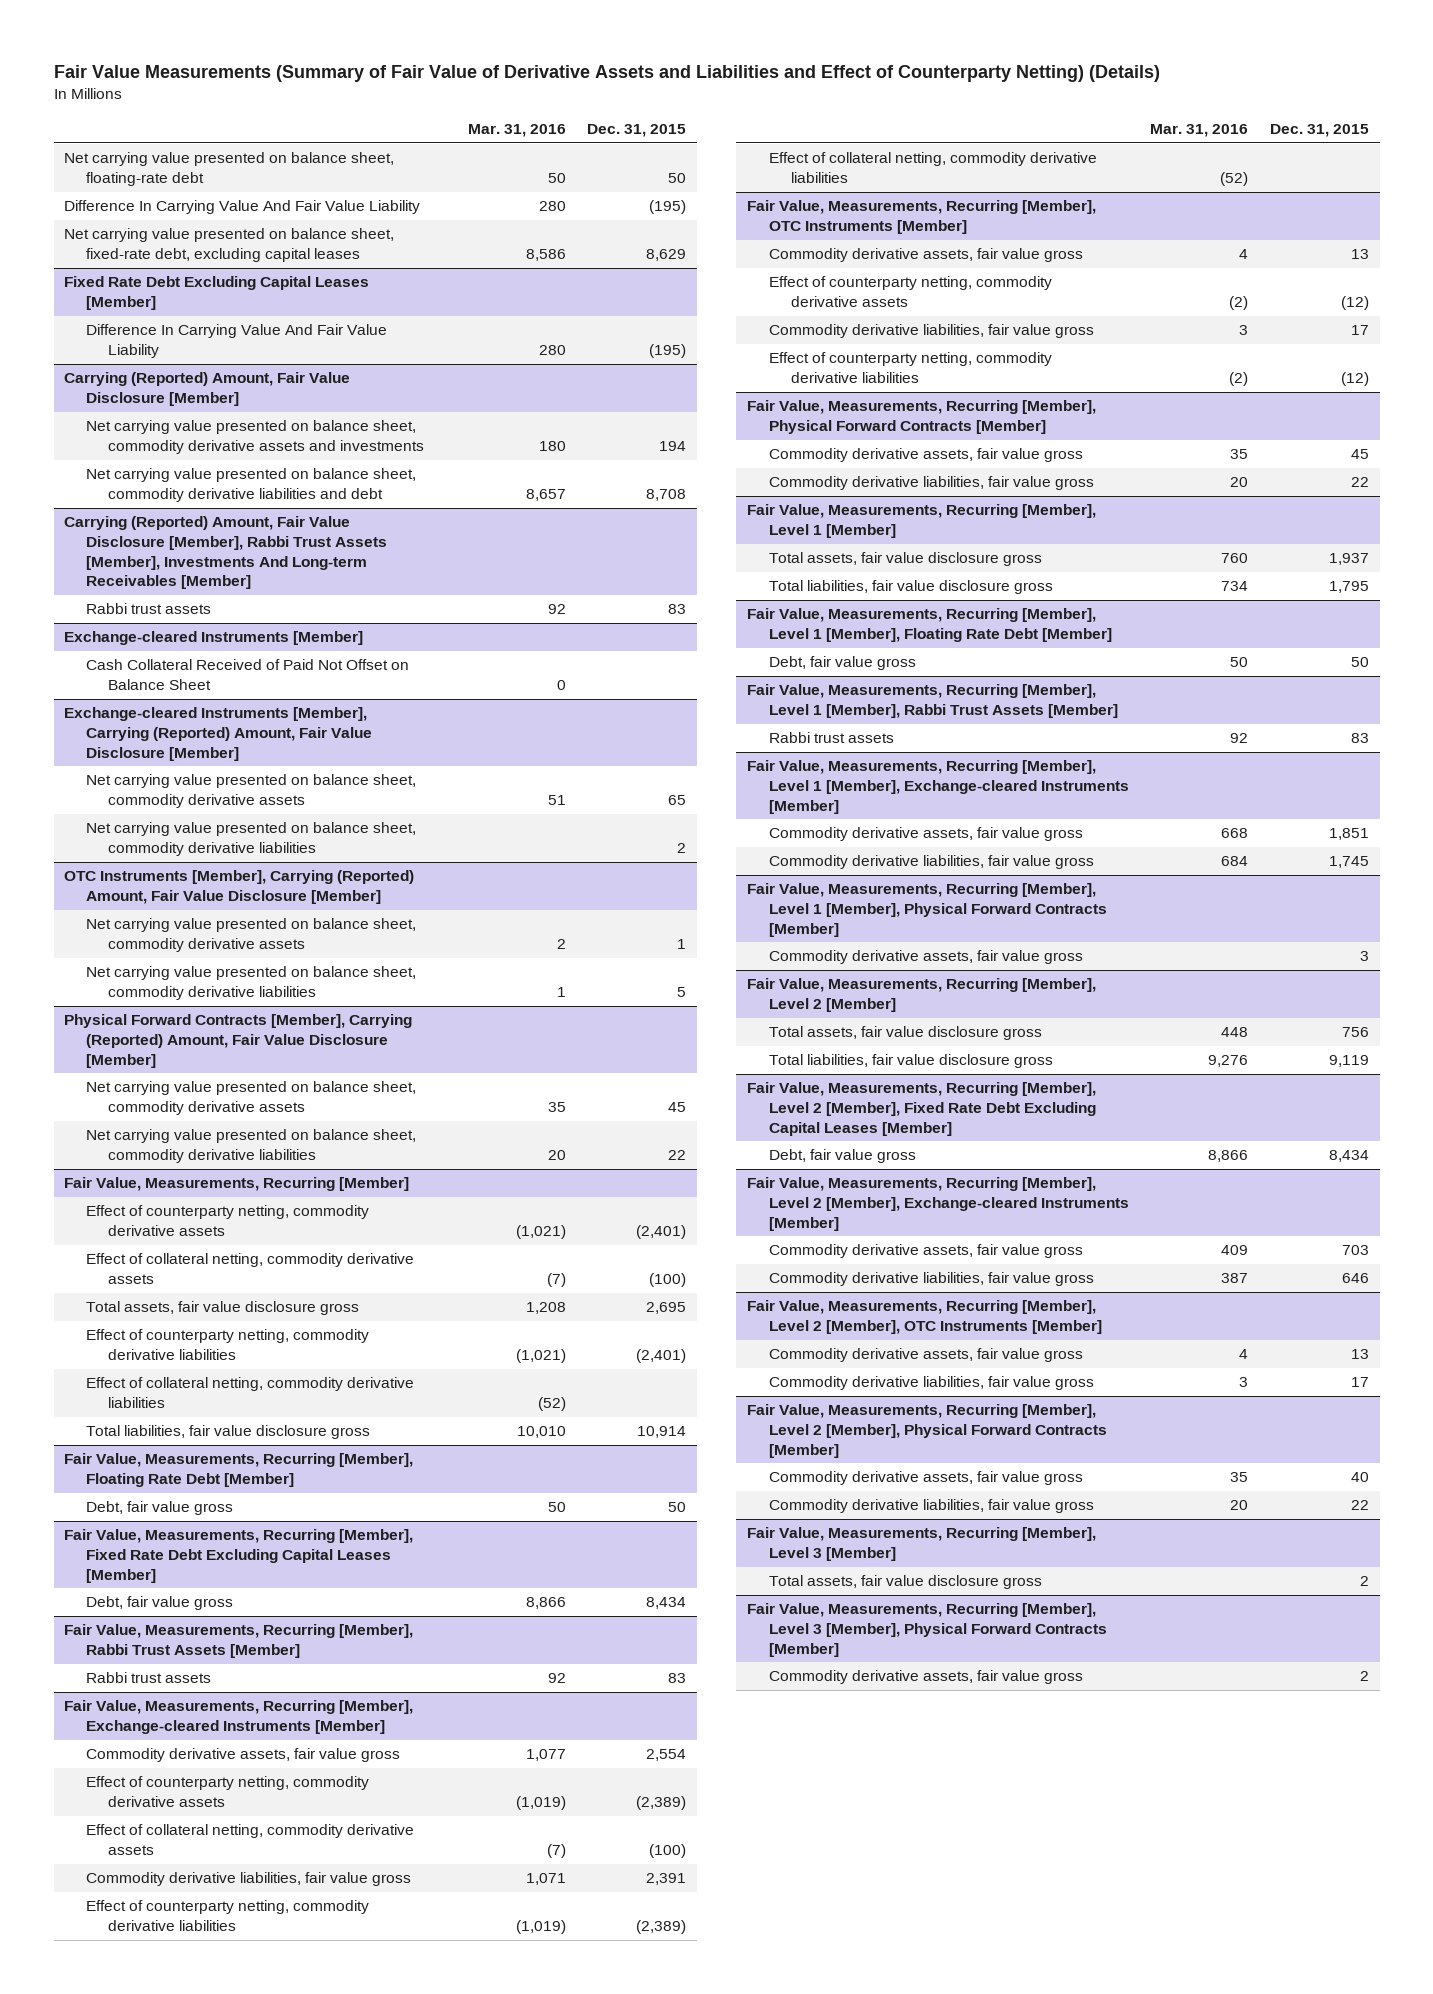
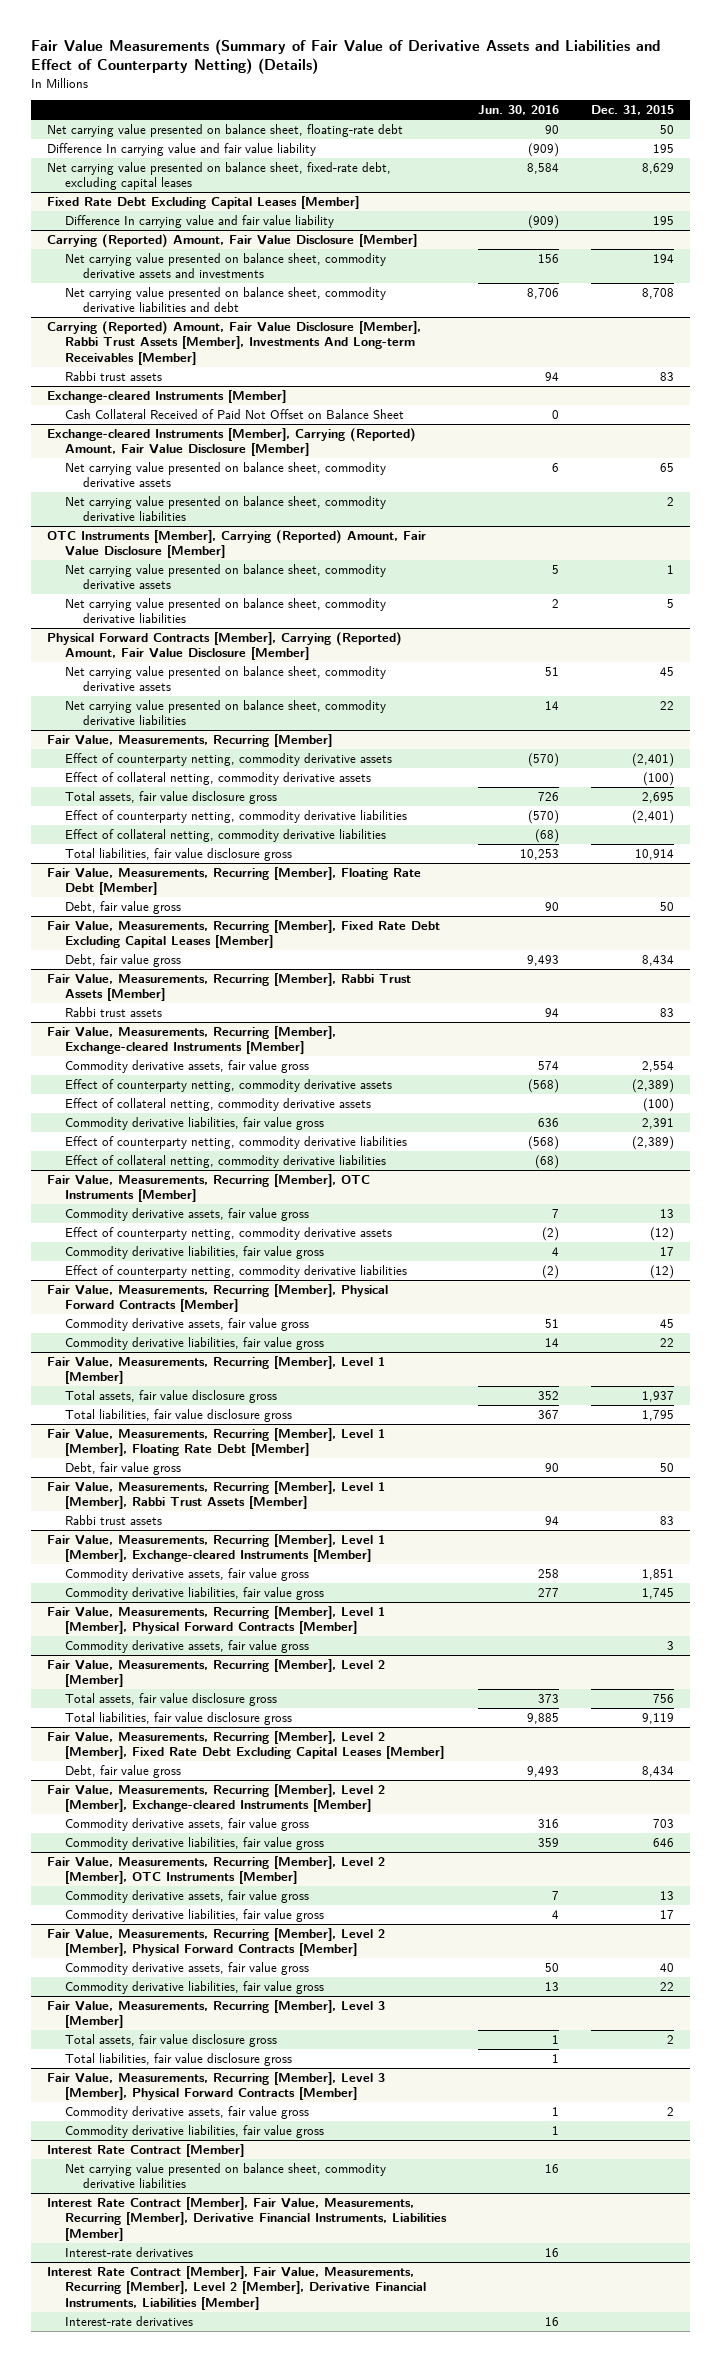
- | Mar. 31, 2016 | Dec. 31, 2015
+ | Jun. 30, 2016 | Dec. 31, 2015
- Difference In Carrying Value And Fair Value Liability | 280 | (195)
+ Difference In carrying value and fair value liability | (909) | 195
@ Fixed Rate Debt Excluding Capital Leases [Member]
- Difference In Carrying Value And Fair Value Liability | 280 | (195)
+ Difference In carrying value and fair value liability | (909) | 195
@ Fair Value, Measurements, Recurring [Member], Level 3 [Member]
+ Total liabilities, fair value disclosure gross | 1 |
@ Fair Value, Measurements, Recurring [Member], Level 3 [Member], Physical Forward Contracts [Member]
+ Commodity derivative liabilities, fair value gross | 1 |
+ Interest Rate Contract [Member]
+ Net carrying value presented on balance sheet, commodity derivative liabilities | 16 |
+ Interest Rate Contract [Member], Fair Value, Measurements, Recurring [Member], Derivative Financial Instruments, Liabilities [Member]
+ Interest-rate derivatives | 16 |
+ Interest Rate Contract [Member], Fair Value, Measurements, Recurring [Member], Level 2 [Member], Derivative Financial Instruments, Liabilities [Member]
+ Interest-rate derivatives | 16 |

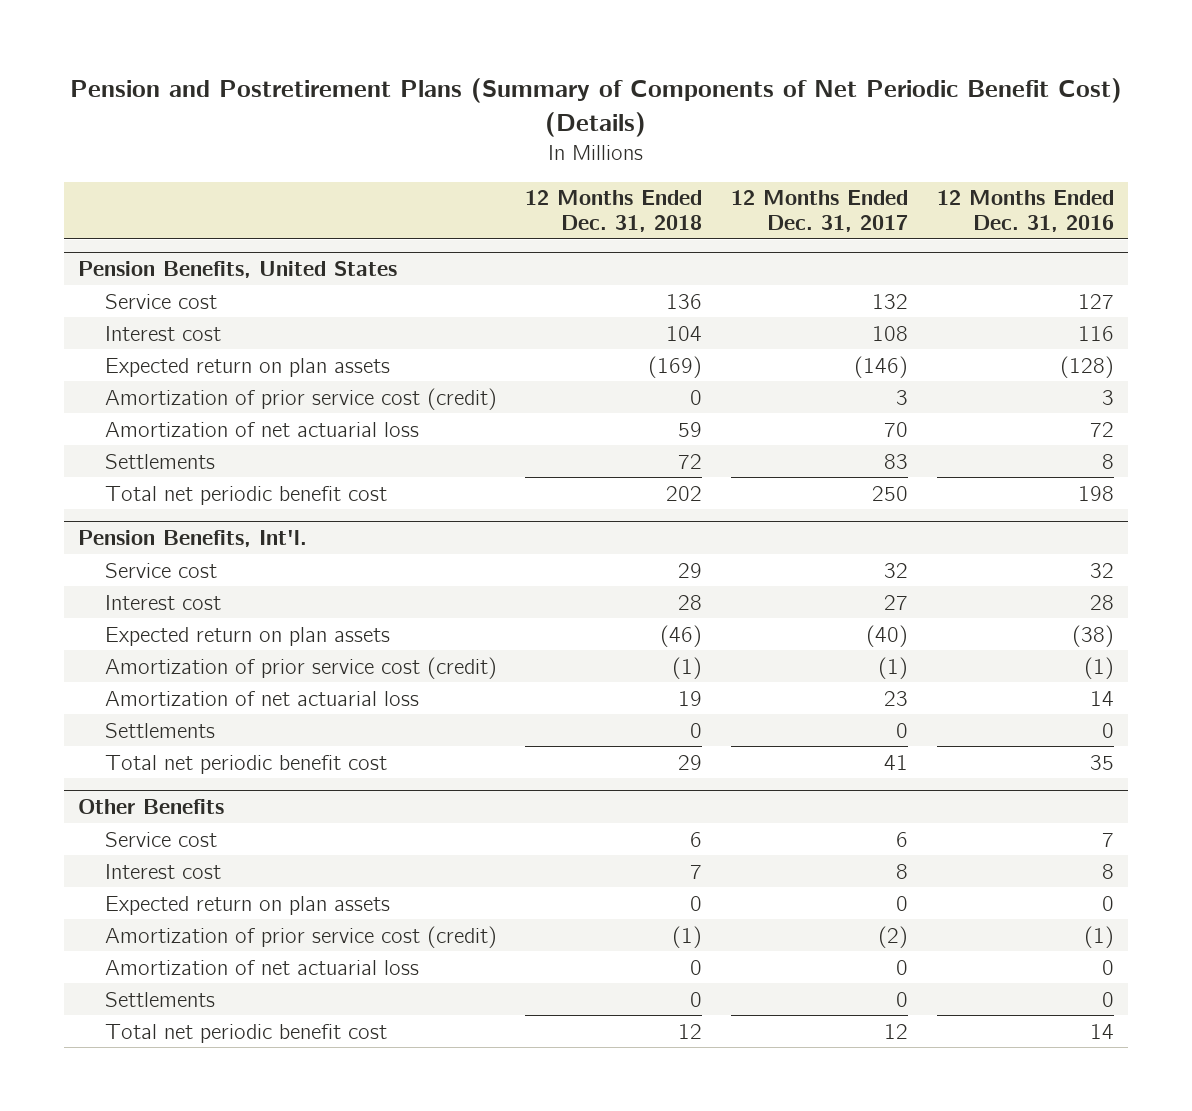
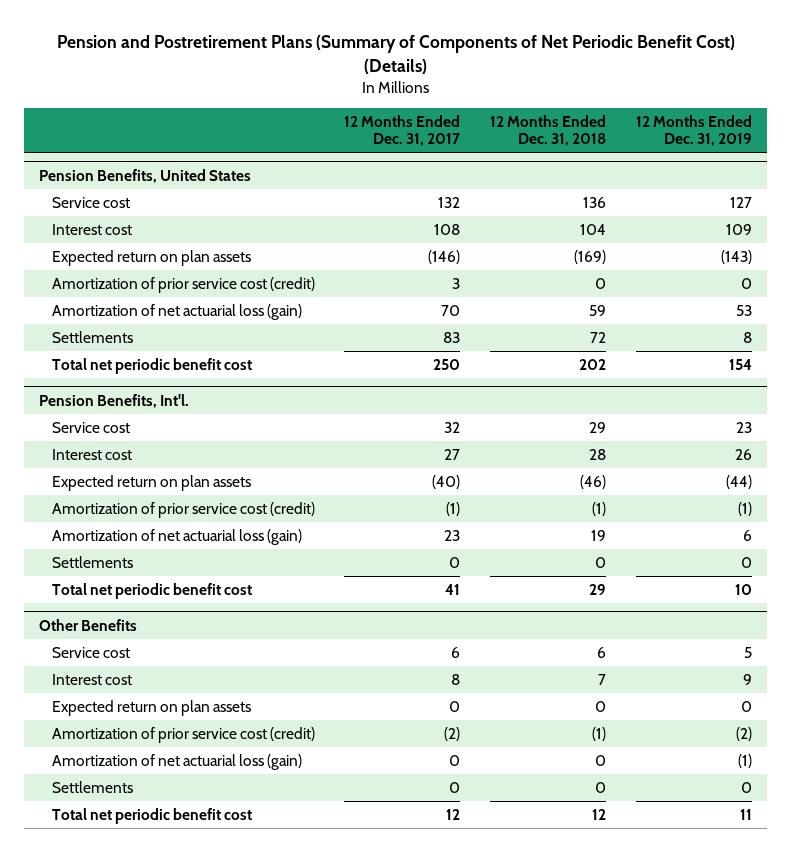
- | 12 Months Ended Dec. 31, 2018 | 12 Months Ended Dec. 31, 2017 | 12 Months Ended Dec. 31, 2016
+ | 12 Months Ended Dec. 31, 2017 | 12 Months Ended Dec. 31, 2018 | 12 Months Ended Dec. 31, 2019
@ Pension Benefits, United States
- Amortization of net actuarial loss | 59 | 70 | 72
+ Amortization of net actuarial loss (gain) | 70 | 59 | 53
@ Pension Benefits, Int'l.
- Amortization of net actuarial loss | 19 | 23 | 14
+ Amortization of net actuarial loss (gain) | 23 | 19 | 6
@ Other Benefits
- Amortization of net actuarial loss | 0 | 0 | 0
+ Amortization of net actuarial loss (gain) | 0 | 0 | (1)

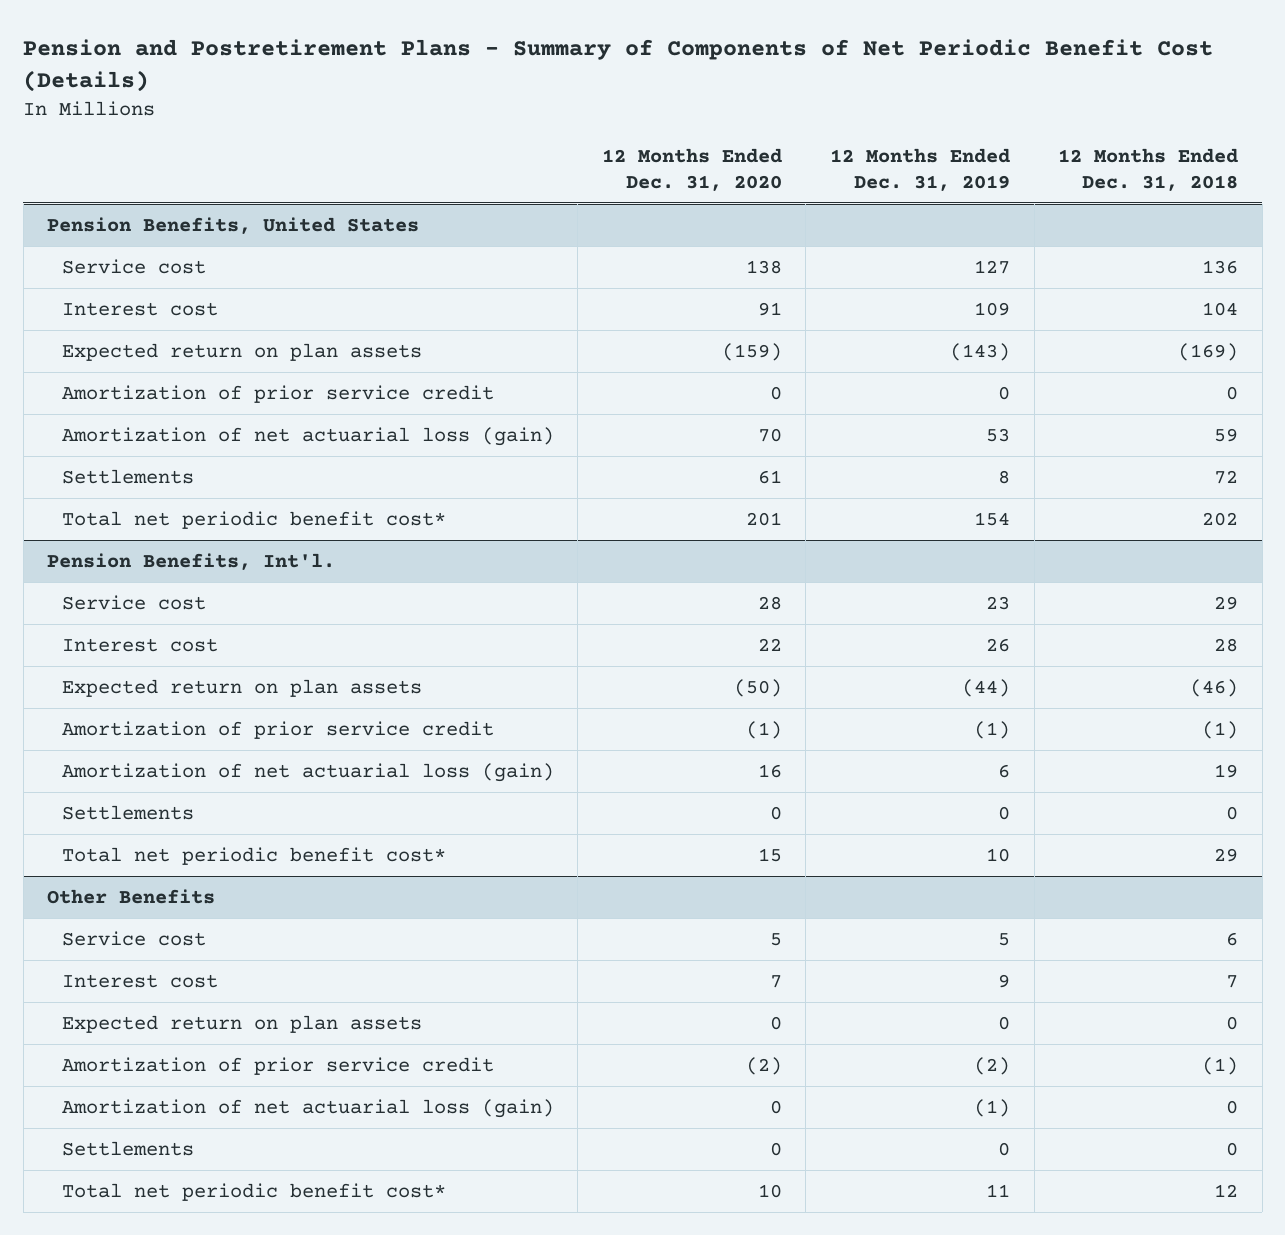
- Pension and Postretirement Plans (Summary of Components of Net Periodic Benefit Cost) (Details)
+ Pension and Postretirement Plans - Summary of Components of Net Periodic Benefit Cost (Details)
- | 12 Months Ended Dec. 31, 2017 | 12 Months Ended Dec. 31, 2018 | 12 Months Ended Dec. 31, 2019
+ | 12 Months Ended Dec. 31, 2020 | 12 Months Ended Dec. 31, 2019 | 12 Months Ended Dec. 31, 2018
@ Pension Benefits, United States
- Amortization of prior service cost (credit) | 3 | 0 | 0
+ Amortization of prior service credit | 0 | 0 | 0
- Total net periodic benefit cost | 250 | 202 | 154
+ Total net periodic benefit cost* | 201 | 154 | 202
@ Pension Benefits, Int'l.
- Amortization of prior service cost (credit) | (1) | (1) | (1)
+ Amortization of prior service credit | (1) | (1) | (1)
- Total net periodic benefit cost | 41 | 29 | 10
+ Total net periodic benefit cost* | 15 | 10 | 29
@ Other Benefits
- Amortization of prior service cost (credit) | (2) | (1) | (2)
+ Amortization of prior service credit | (2) | (2) | (1)
- Total net periodic benefit cost | 12 | 12 | 11
+ Total net periodic benefit cost* | 10 | 11 | 12

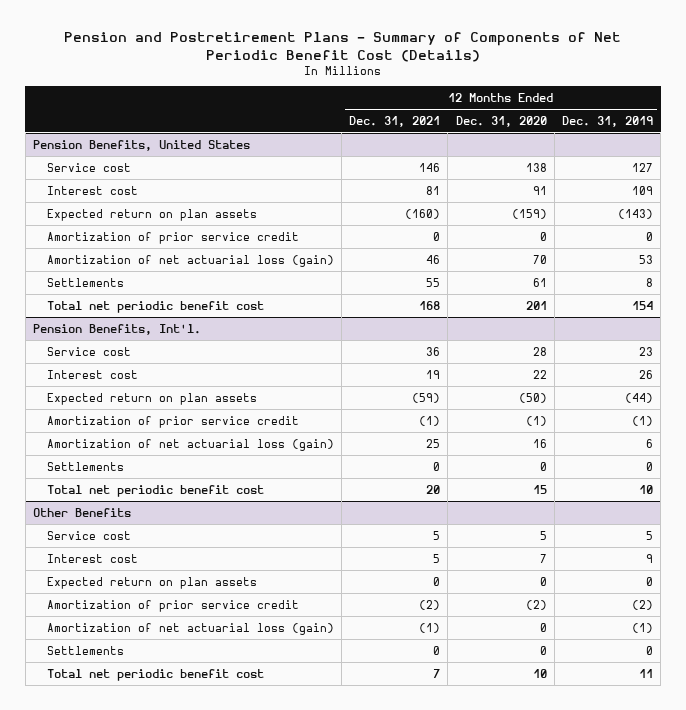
- | 12 Months Ended Dec. 31, 2020 | 12 Months Ended Dec. 31, 2019 | 12 Months Ended Dec. 31, 2018
+ | 12 Months Ended Dec. 31, 2021 | 12 Months Ended Dec. 31, 2020 | 12 Months Ended Dec. 31, 2019
@ Pension Benefits, United States
- Total net periodic benefit cost* | 201 | 154 | 202
+ Total net periodic benefit cost | 168 | 201 | 154
@ Pension Benefits, Int'l.
- Total net periodic benefit cost* | 15 | 10 | 29
+ Total net periodic benefit cost | 20 | 15 | 10
@ Other Benefits
- Total net periodic benefit cost* | 10 | 11 | 12
+ Total net periodic benefit cost | 7 | 10 | 11

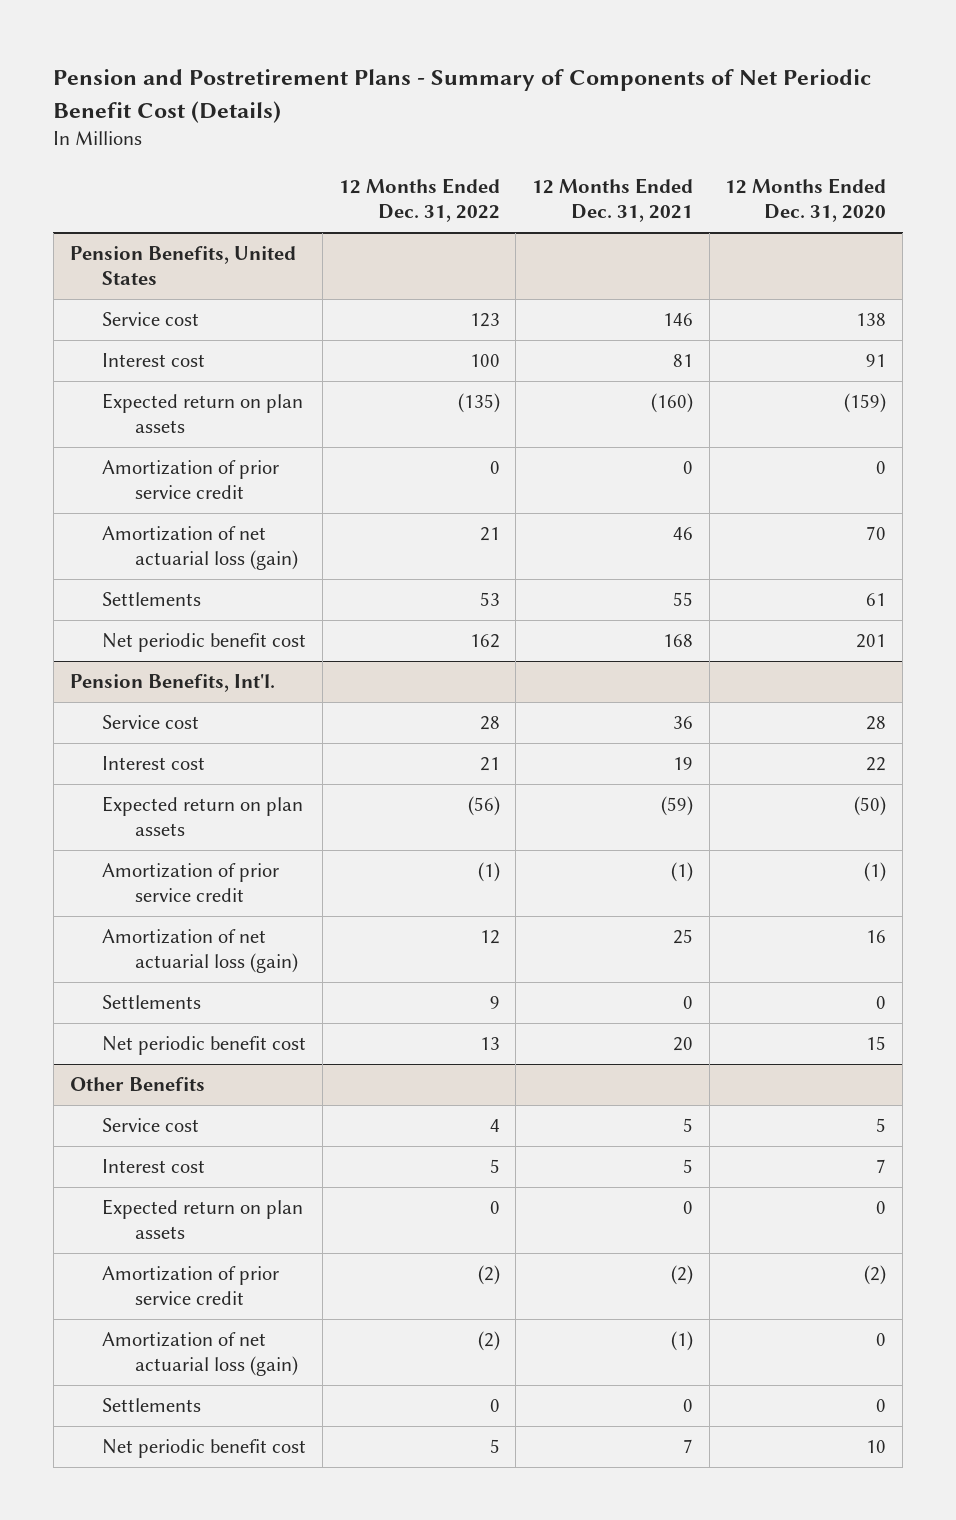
- | 12 Months Ended Dec. 31, 2021 | 12 Months Ended Dec. 31, 2020 | 12 Months Ended Dec. 31, 2019
+ | 12 Months Ended Dec. 31, 2022 | 12 Months Ended Dec. 31, 2021 | 12 Months Ended Dec. 31, 2020
@ Pension Benefits, United States
- Total net periodic benefit cost | 168 | 201 | 154
+ Net periodic benefit cost | 162 | 168 | 201
@ Pension Benefits, Int'l.
- Total net periodic benefit cost | 20 | 15 | 10
+ Net periodic benefit cost | 13 | 20 | 15
@ Other Benefits
- Total net periodic benefit cost | 7 | 10 | 11
+ Net periodic benefit cost | 5 | 7 | 10

